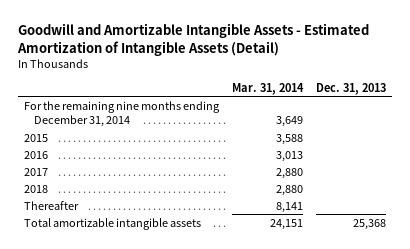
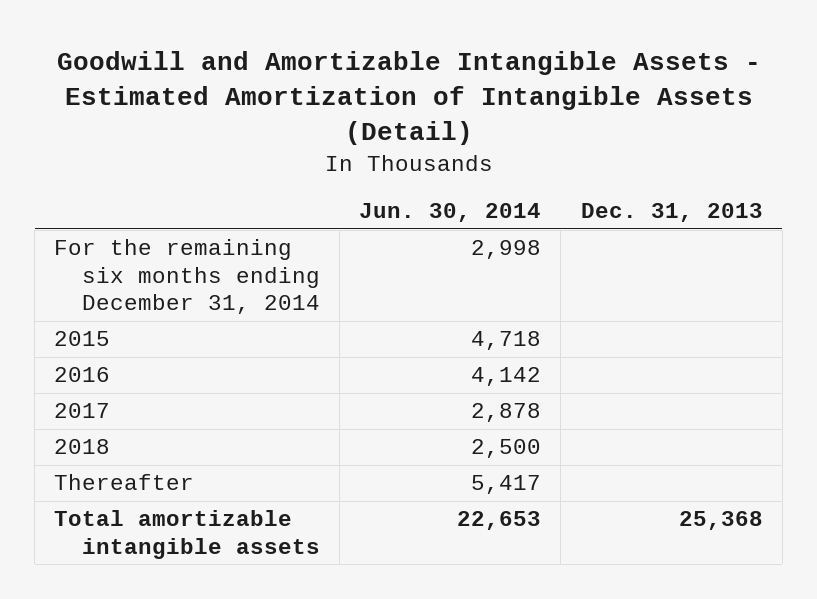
- | Mar. 31, 2014 | Dec. 31, 2013
+ | Jun. 30, 2014 | Dec. 31, 2013
- For the remaining nine months ending December 31, 2014 | 3,649 |
+ For the remaining six months ending December 31, 2014 | 2,998 |

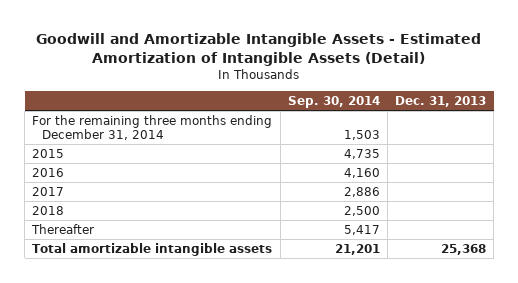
- | Jun. 30, 2014 | Dec. 31, 2013
+ | Sep. 30, 2014 | Dec. 31, 2013
- For the remaining six months ending December 31, 2014 | 2,998 |
+ For the remaining three months ending December 31, 2014 | 1,503 |

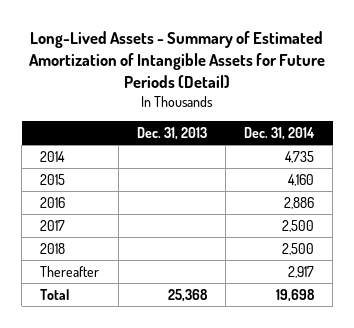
- Goodwill and Amortizable Intangible Assets - Estimated Amortization of Intangible Assets (Detail)
+ Long-Lived Assets - Summary of Estimated Amortization of Intangible Assets for Future Periods (Detail)
- | Sep. 30, 2014 | Dec. 31, 2013
+ | Dec. 31, 2013 | Dec. 31, 2014
- For the remaining three months ending December 31, 2014 | 1,503 |
+ 2014 | | 4,735
- Total amortizable intangible assets | 21,201 | 25,368
+ Total | 25,368 | 19,698

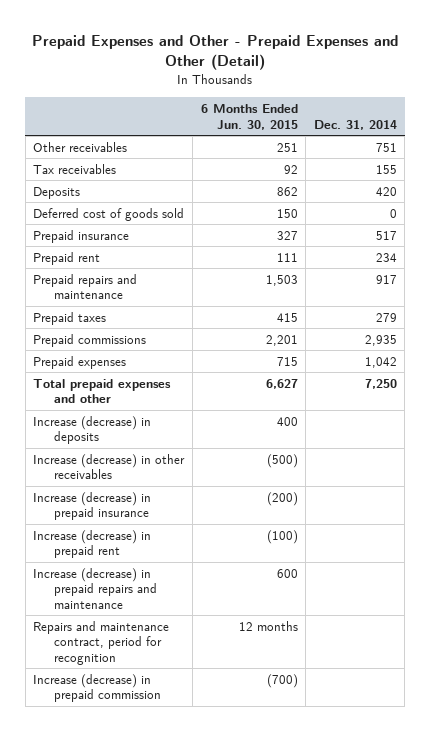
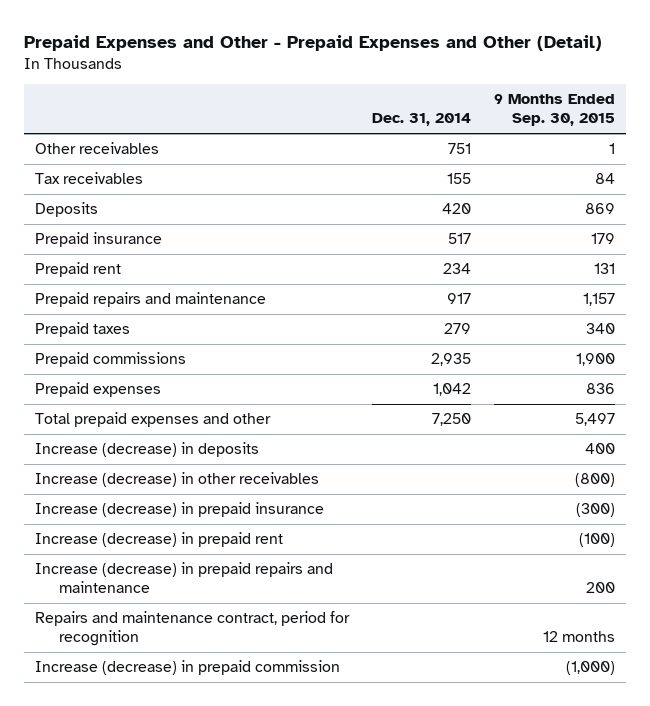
- | 6 Months Ended Jun. 30, 2015 | Dec. 31, 2014
+ | Dec. 31, 2014 | 9 Months Ended Sep. 30, 2015
- Deferred cost of goods sold | 150 | 0

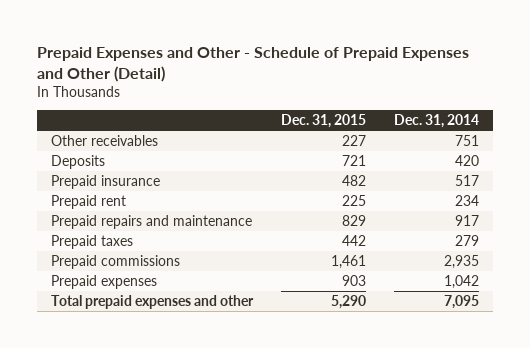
- Prepaid Expenses and Other - Prepaid Expenses and Other (Detail)
+ Prepaid Expenses and Other - Schedule of Prepaid Expenses and Other (Detail)
- | Dec. 31, 2014 | 9 Months Ended Sep. 30, 2015
+ | Dec. 31, 2015 | Dec. 31, 2014
- Tax receivables | 155 | 84
- Total prepaid expenses and other | 7,250 | 5,497
- Increase (decrease) in deposits | | 400
- Increase (decrease) in other receivables | | (800)
- Increase (decrease) in prepaid insurance | | (300)
- Increase (decrease) in prepaid rent | | (100)
- Increase (decrease) in prepaid repairs and maintenance | | 200
- Repairs and maintenance contract, period for recognition | | 12 months
- Increase (decrease) in prepaid commission | | (1,000)
+ Total prepaid expenses and other | 5,290 | 7,095

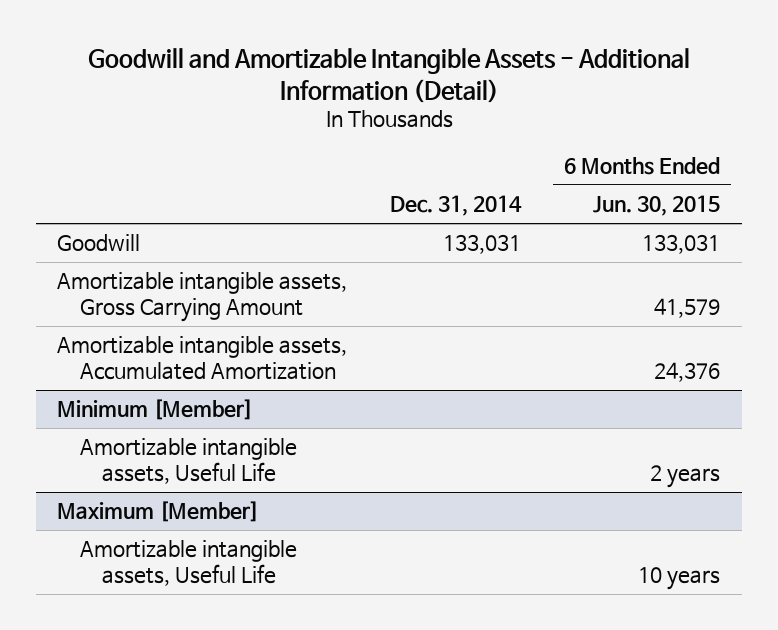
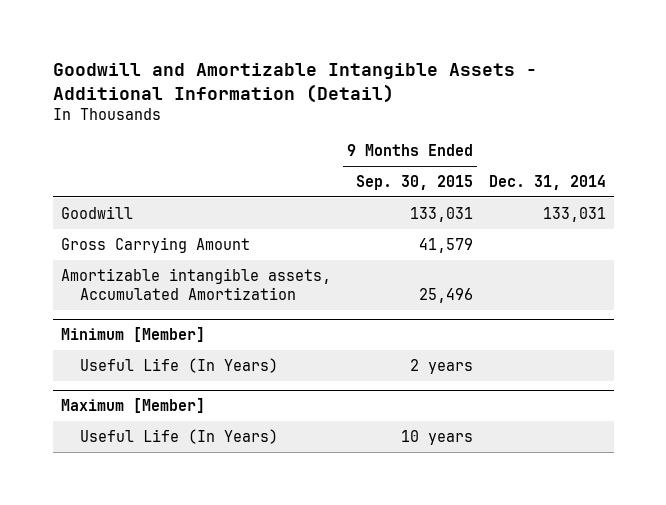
- | Dec. 31, 2014 | 6 Months Ended Jun. 30, 2015
+ | 9 Months Ended Sep. 30, 2015 | Dec. 31, 2014
- Amortizable intangible assets, Gross Carrying Amount | | 41,579
+ Gross Carrying Amount | 41,579 |
@ Minimum [Member]
- Amortizable intangible assets, Useful Life | | 2 years
+ Useful Life (In Years) | 2 years |
@ Maximum [Member]
- Amortizable intangible assets, Useful Life | | 10 years
+ Useful Life (In Years) | 10 years |

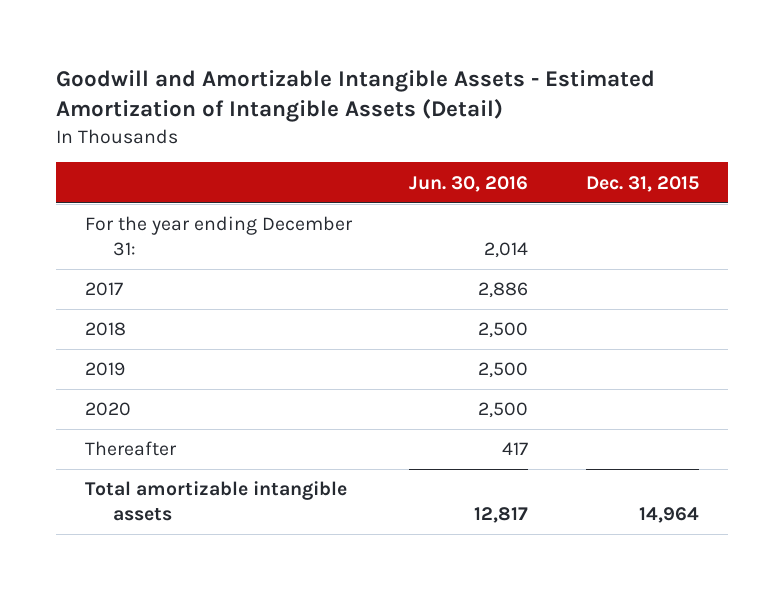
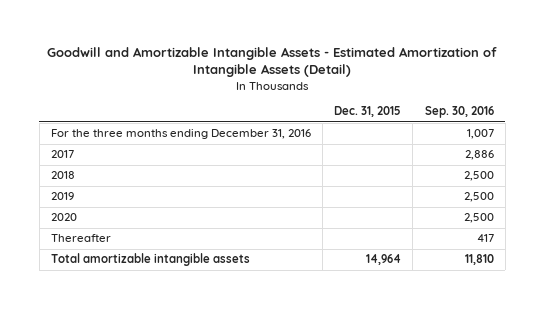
- | Jun. 30, 2016 | Dec. 31, 2015
+ | Dec. 31, 2015 | Sep. 30, 2016
- For the year ending December 31: | 2,014 |
+ For the three months ending December 31, 2016 | | 1,007

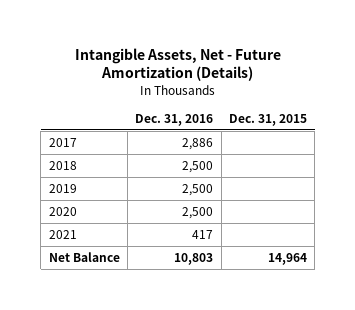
- Goodwill and Amortizable Intangible Assets - Estimated Amortization of Intangible Assets (Detail)
+ Intangible Assets, Net - Future Amortization (Details)
- | Dec. 31, 2015 | Sep. 30, 2016
+ | Dec. 31, 2016 | Dec. 31, 2015
- For the three months ending December 31, 2016 | | 1,007
- Thereafter | | 417
- Total amortizable intangible assets | 14,964 | 11,810
+ 2021 | 417 |
+ Net Balance | 10,803 | 14,964

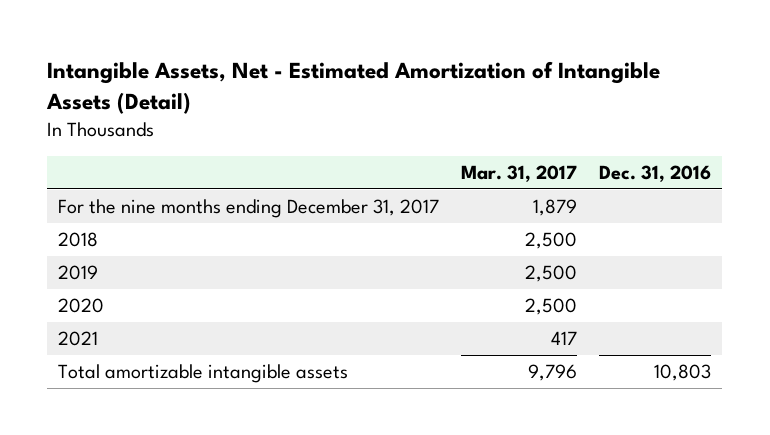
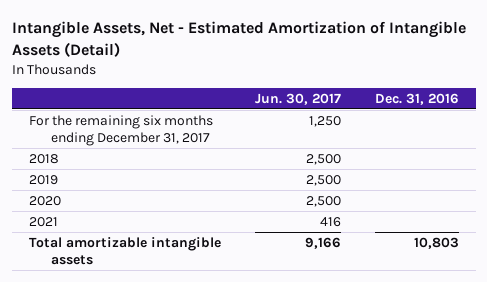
- | Mar. 31, 2017 | Dec. 31, 2016
+ | Jun. 30, 2017 | Dec. 31, 2016
- For the nine months ending December 31, 2017 | 1,879 |
+ For the remaining six months ending December 31, 2017 | 1,250 |

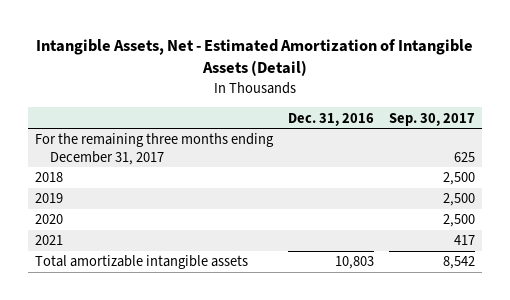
- | Jun. 30, 2017 | Dec. 31, 2016
+ | Dec. 31, 2016 | Sep. 30, 2017
- For the remaining six months ending December 31, 2017 | 1,250 |
+ For the remaining three months ending December 31, 2017 | | 625

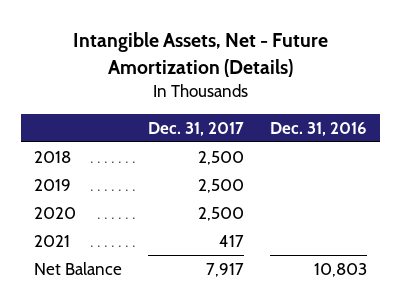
- Intangible Assets, Net - Estimated Amortization of Intangible Assets (Detail)
+ Intangible Assets, Net - Future Amortization (Details)
- | Dec. 31, 2016 | Sep. 30, 2017
+ | Dec. 31, 2017 | Dec. 31, 2016
- For the remaining three months ending December 31, 2017 | | 625
- Total amortizable intangible assets | 10,803 | 8,542
+ Net Balance | 7,917 | 10,803

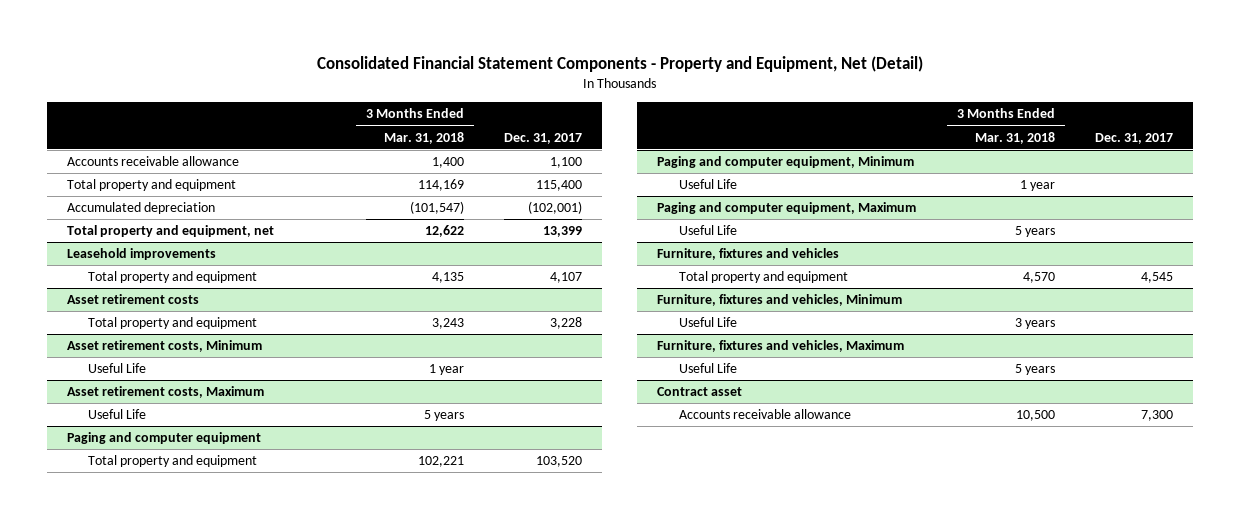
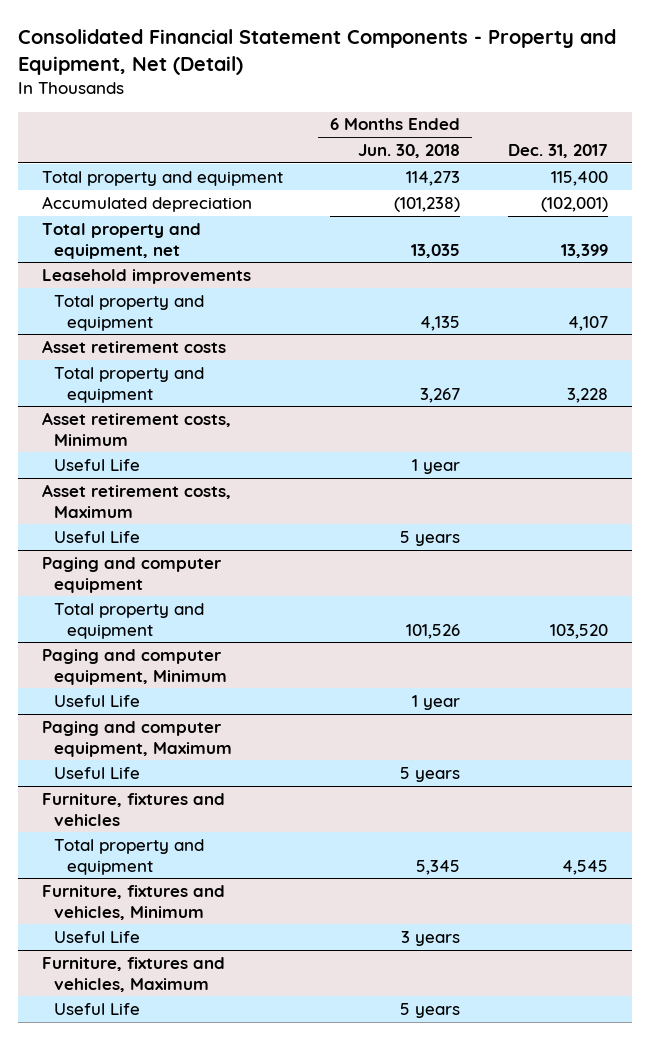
- | 3 Months Ended Mar. 31, 2018 | Dec. 31, 2017
+ | 6 Months Ended Jun. 30, 2018 | Dec. 31, 2017
- Accounts receivable allowance | 1,400 | 1,100
- Contract asset
- Accounts receivable allowance | 10,500 | 7,300

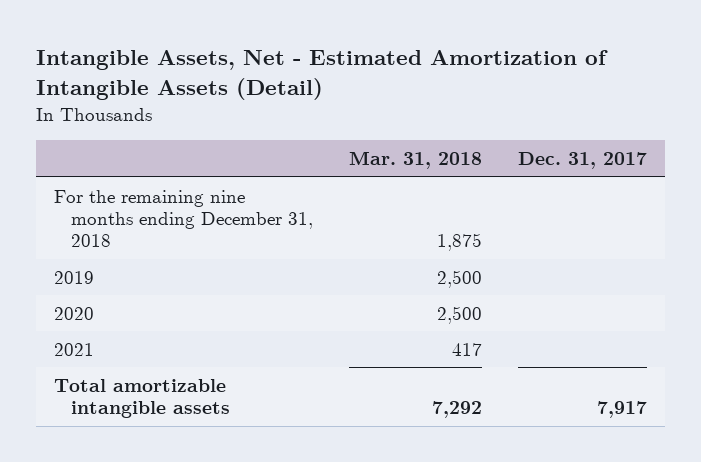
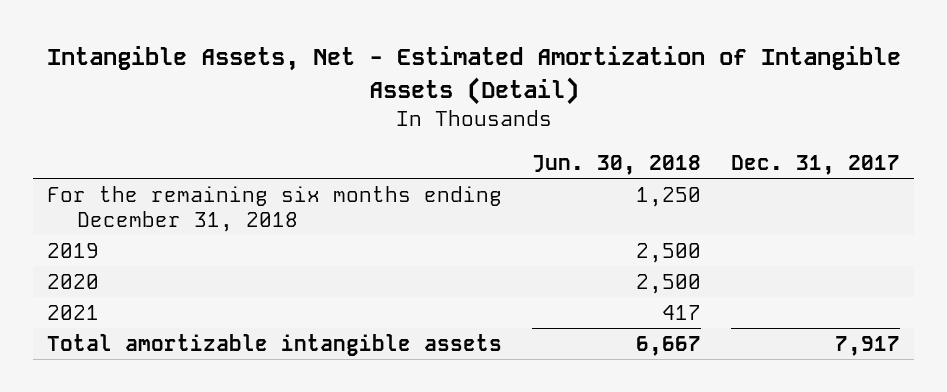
- | Mar. 31, 2018 | Dec. 31, 2017
+ | Jun. 30, 2018 | Dec. 31, 2017
- For the remaining nine months ending December 31, 2018 | 1,875 |
+ For the remaining six months ending December 31, 2018 | 1,250 |

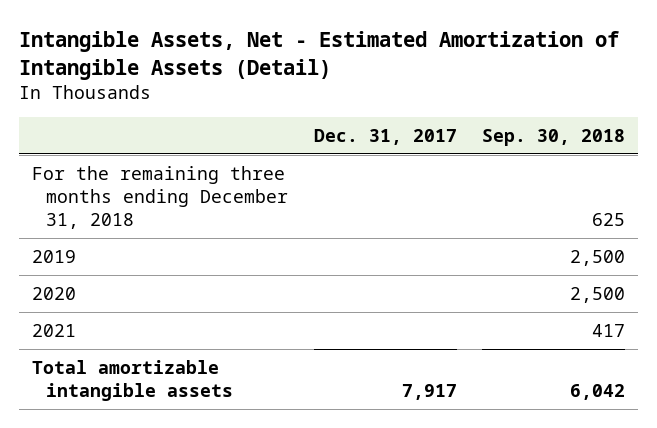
- | Jun. 30, 2018 | Dec. 31, 2017
+ | Dec. 31, 2017 | Sep. 30, 2018
- For the remaining six months ending December 31, 2018 | 1,250 |
+ For the remaining three months ending December 31, 2018 | | 625

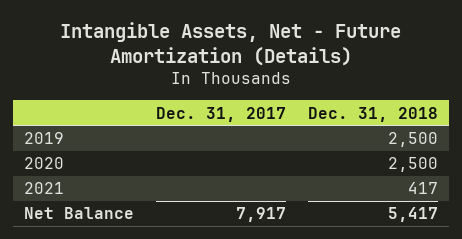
- Intangible Assets, Net - Estimated Amortization of Intangible Assets (Detail)
+ Intangible Assets, Net - Future Amortization (Details)
- | Dec. 31, 2017 | Sep. 30, 2018
+ | Dec. 31, 2017 | Dec. 31, 2018
- For the remaining three months ending December 31, 2018 | | 625
- Total amortizable intangible assets | 7,917 | 6,042
+ Net Balance | 7,917 | 5,417

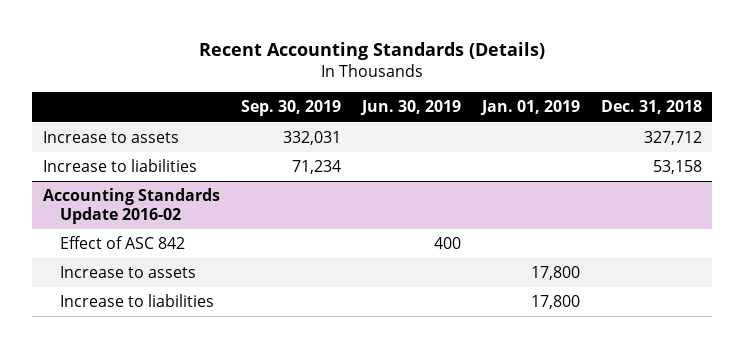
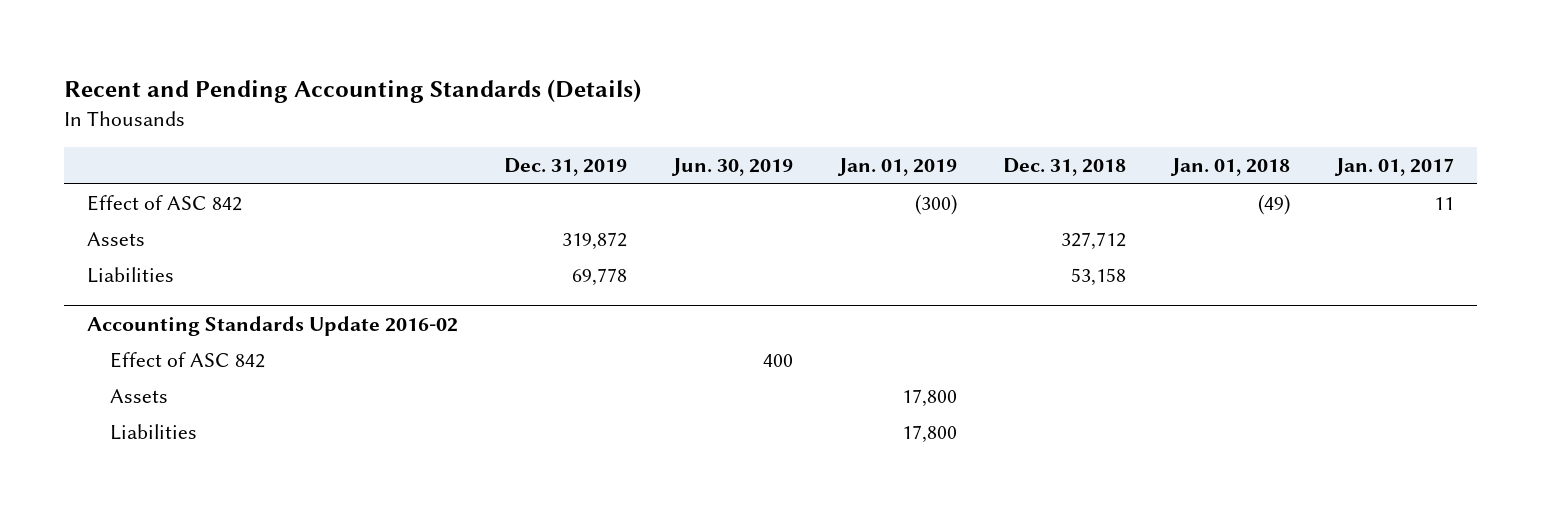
- Recent Accounting Standards (Details)
+ Recent and Pending Accounting Standards (Details)
- | Sep. 30, 2019 | Jun. 30, 2019 | Jan. 01, 2019 | Dec. 31, 2018
+ | Dec. 31, 2019 | Jun. 30, 2019 | Jan. 01, 2019 | Dec. 31, 2018 | Jan. 01, 2018 | Jan. 01, 2017
- Increase to assets | 332,031 | | | 327,712
- Increase to liabilities | 71,234 | | | 53,158
+ Effect of ASC 842 | | | (300) | | (49) | 11
+ Assets | 319,872 | | | 327,712 | |
+ Liabilities | 69,778 | | | 53,158 | |
@ Accounting Standards Update 2016-02
- Increase to assets | | | 17,800 |
- Increase to liabilities | | | 17,800 |
+ Assets | | | 17,800 | | |
+ Liabilities | | | 17,800 | | |

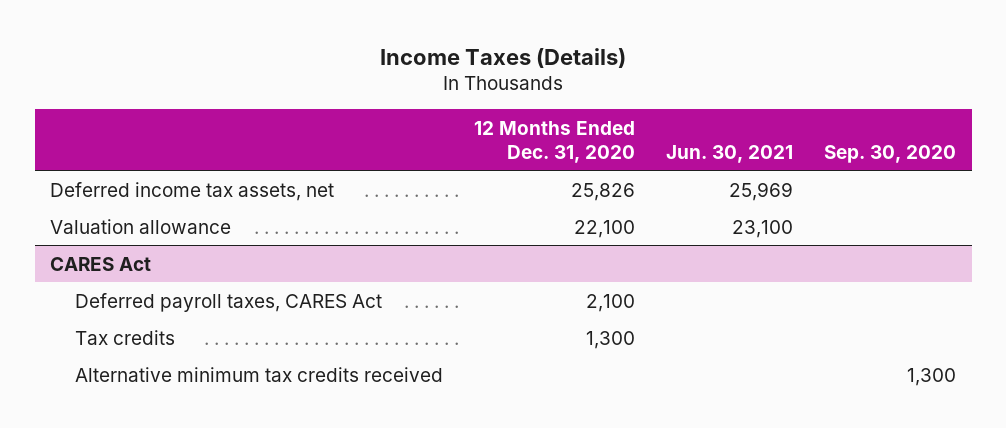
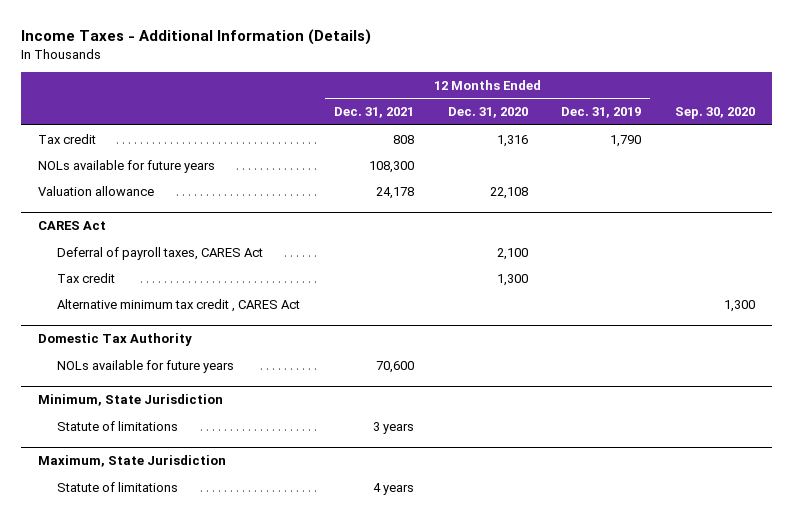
- Income Taxes (Details)
+ Income Taxes - Additional Information (Details)
- | 12 Months Ended Dec. 31, 2020 | Jun. 30, 2021 | Sep. 30, 2020
+ | 12 Months Ended Dec. 31, 2021 | 12 Months Ended Dec. 31, 2020 | 12 Months Ended Dec. 31, 2019 | Sep. 30, 2020
- Deferred income tax assets, net | 25,826 | 25,969 |
- Valuation allowance | 22,100 | 23,100 |
+ Tax credit | 808 | 1,316 | 1,790 |
+ NOLs available for future years | 108,300 | | |
+ Valuation allowance | 24,178 | 22,108 | |
@ CARES Act
- Deferred payroll taxes, CARES Act | 2,100 | |
- Tax credits | 1,300 | |
- Alternative minimum tax credits received | | | 1,300
+ Deferral of payroll taxes, CARES Act | | 2,100 | |
+ Tax credit | | 1,300 | |
+ Alternative minimum tax credit , CARES Act | | | | 1,300
+ Domestic Tax Authority
+ NOLs available for future years | 70,600 | | |
+ Minimum, State Jurisdiction
+ Statute of limitations | 3 years | | |
+ Maximum, State Jurisdiction
+ Statute of limitations | 4 years | | |

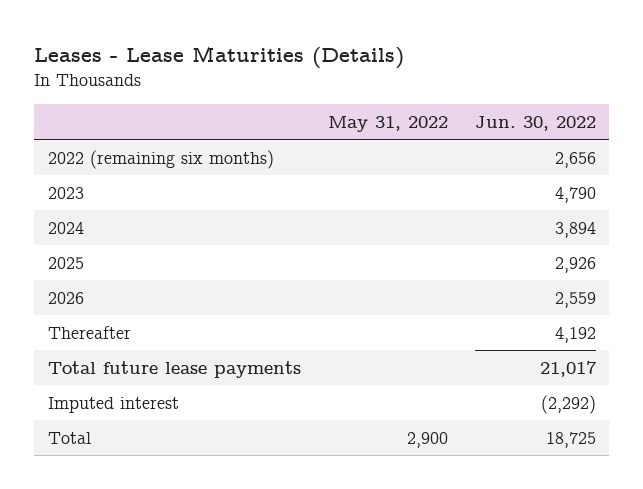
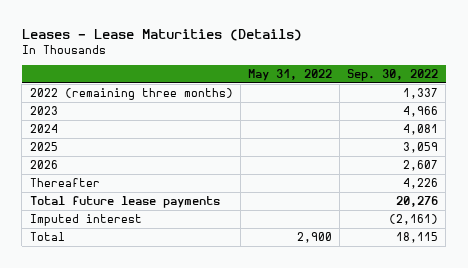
- | May 31, 2022 | Jun. 30, 2022
+ | May 31, 2022 | Sep. 30, 2022
- 2022 (remaining six months) | | 2,656
+ 2022 (remaining three months) | | 1,337

